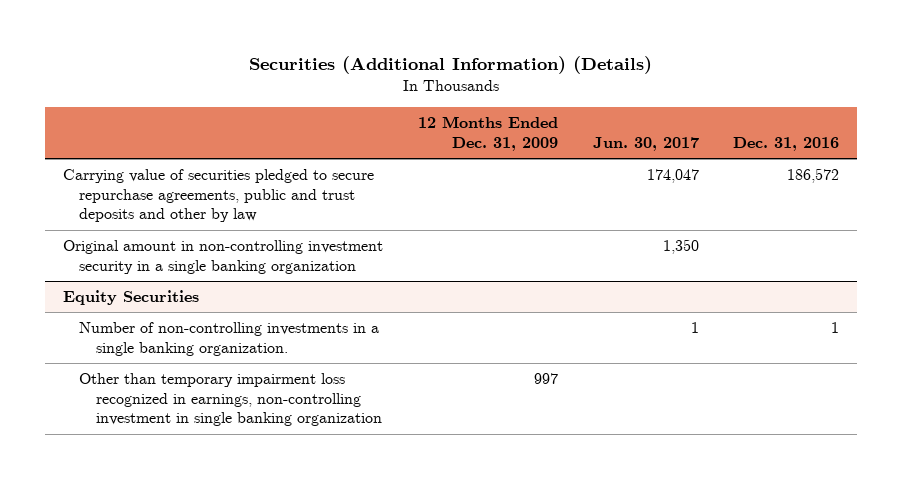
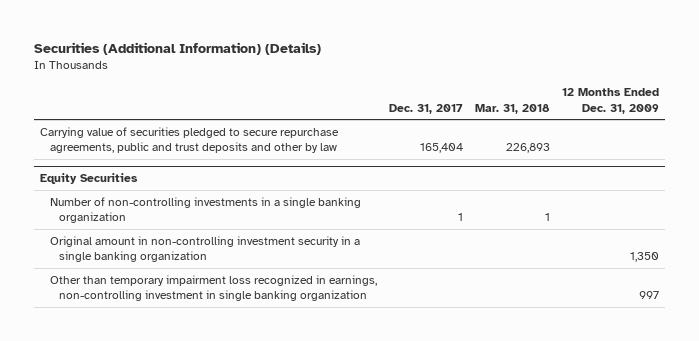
- | 12 Months Ended Dec. 31, 2009 | Jun. 30, 2017 | Dec. 31, 2016
+ | Dec. 31, 2017 | Mar. 31, 2018 | 12 Months Ended Dec. 31, 2009
- Original amount in non-controlling investment security in a single banking organization | | 1,350 |
@ Equity Securities
- Number of non-controlling investments in a single banking organization. | | 1 | 1
+ Number of non-controlling investments in a single banking organization | 1 | 1 |
+ Original amount in non-controlling investment security in a single banking organization | | | 1,350

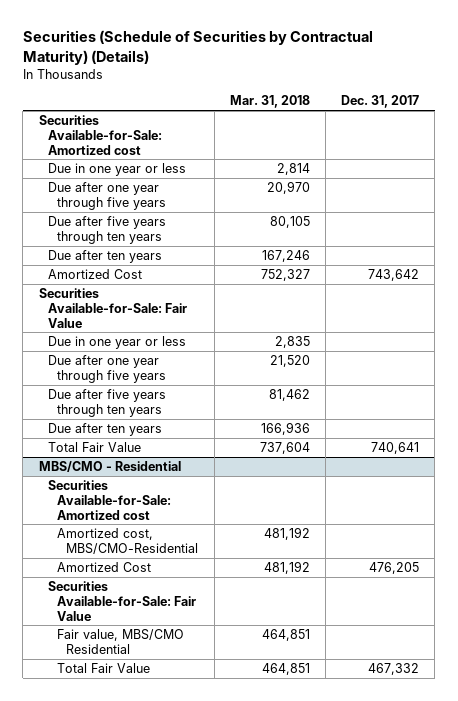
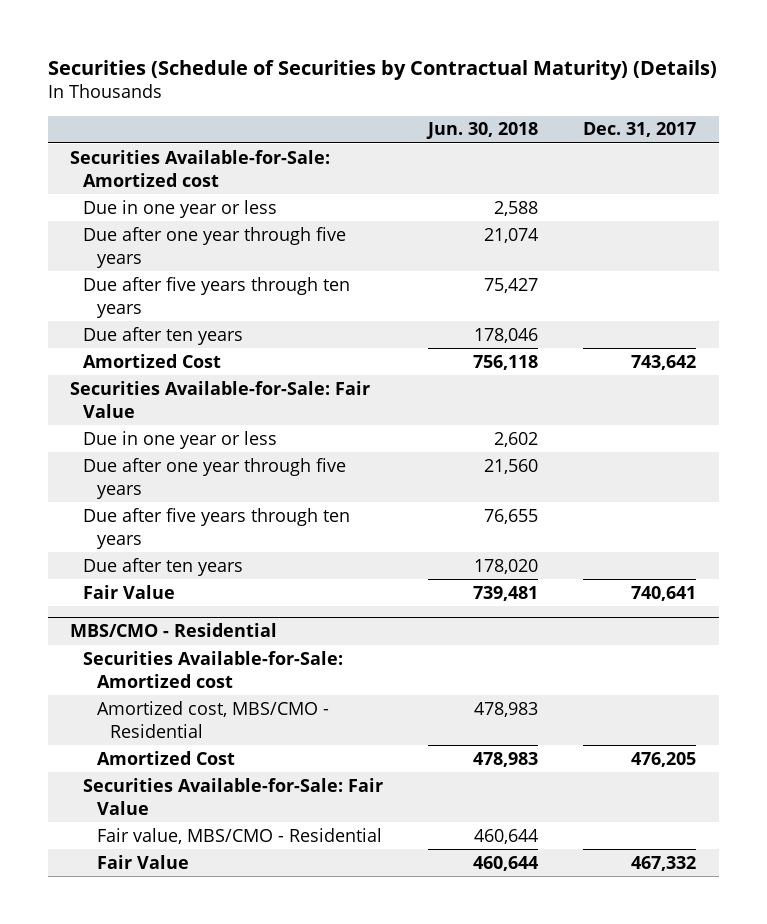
- | Mar. 31, 2018 | Dec. 31, 2017
+ | Jun. 30, 2018 | Dec. 31, 2017
- Total Fair Value | 737,604 | 740,641
+ Fair Value | 739,481 | 740,641
@ MBS/CMO - Residential
- Amortized cost, MBS/CMO-Residential | 481,192 |
+ Amortized cost, MBS/CMO - Residential | 478,983 |
- Fair value, MBS/CMO Residential | 464,851 |
- Total Fair Value | 464,851 | 467,332
+ Fair value, MBS/CMO - Residential | 460,644 |
+ Fair Value | 460,644 | 467,332

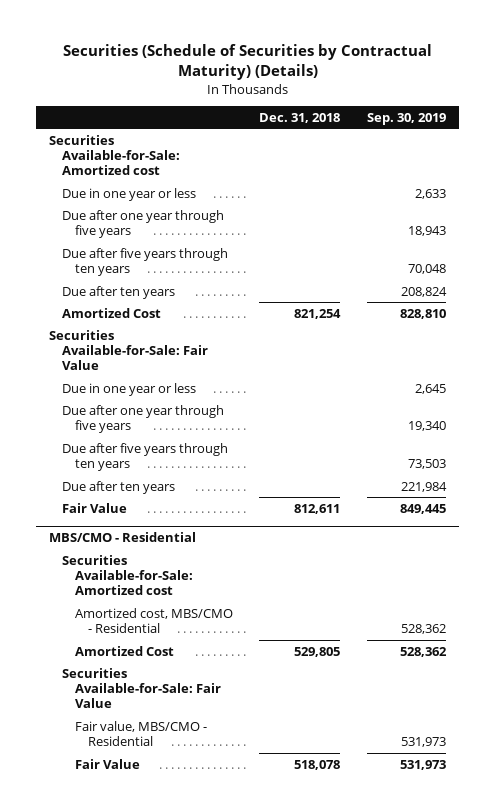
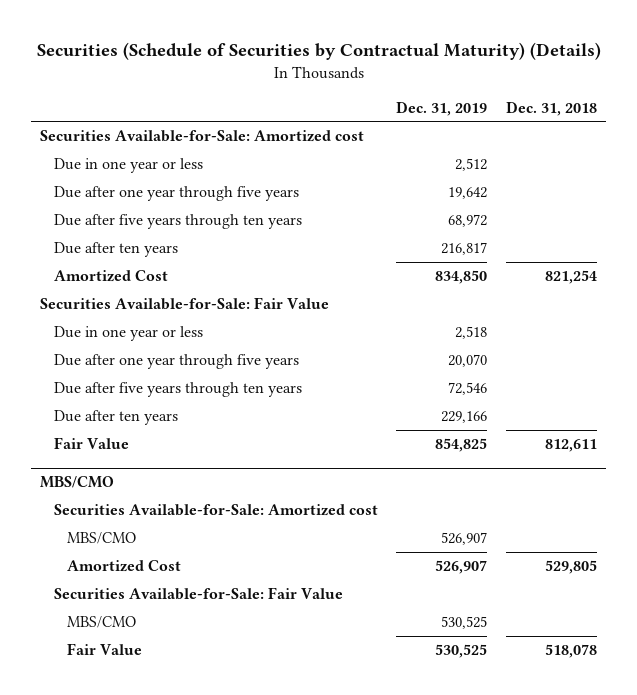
- | Dec. 31, 2018 | Sep. 30, 2019
+ | Dec. 31, 2019 | Dec. 31, 2018
- MBS/CMO - Residential
+ MBS/CMO
- Amortized cost, MBS/CMO - Residential | | 528,362
+ MBS/CMO | 526,907 |
- Fair value, MBS/CMO - Residential | | 531,973
+ MBS/CMO | 530,525 |

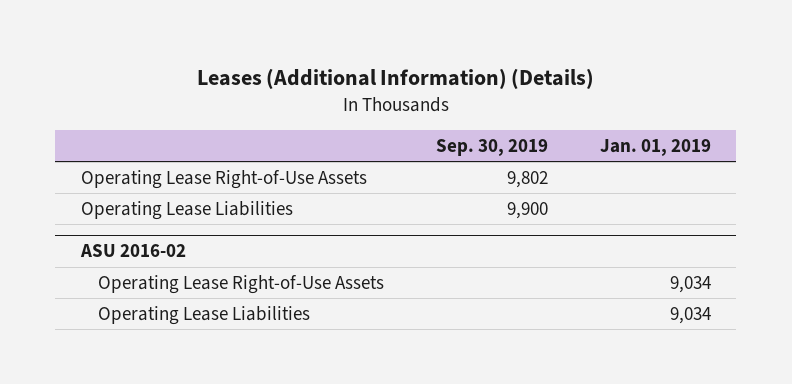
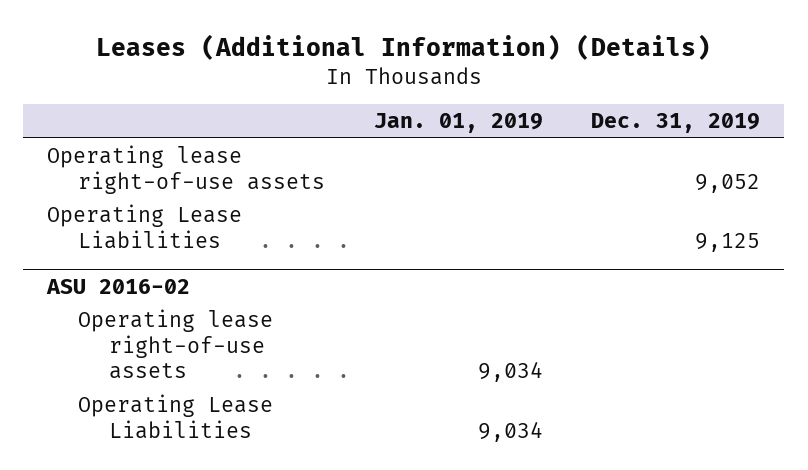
- | Sep. 30, 2019 | Jan. 01, 2019
+ | Jan. 01, 2019 | Dec. 31, 2019
- Operating Lease Right-of-Use Assets | 9,802 |
+ Operating lease right-of-use assets | | 9,052
@ ASU 2016-02
- Operating Lease Right-of-Use Assets | | 9,034
+ Operating lease right-of-use assets | 9,034 |

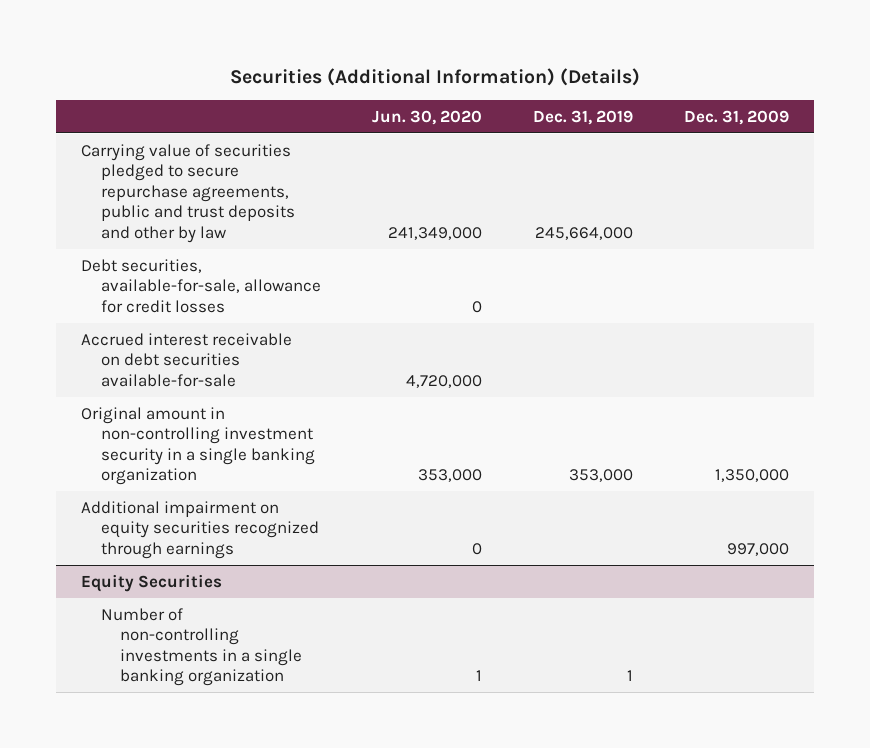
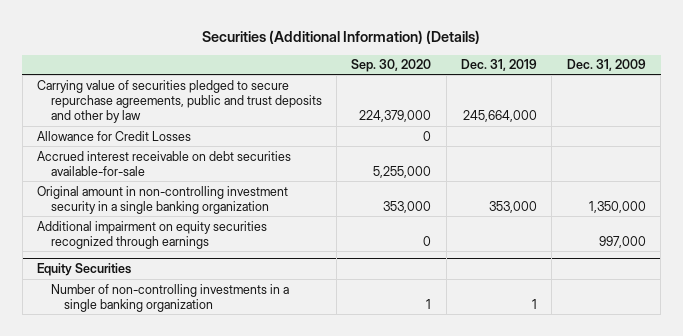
- | Jun. 30, 2020 | Dec. 31, 2019 | Dec. 31, 2009
+ | Sep. 30, 2020 | Dec. 31, 2019 | Dec. 31, 2009
- Debt securities, available-for-sale, allowance for credit losses | 0 | |
+ Allowance for Credit Losses | 0 | |

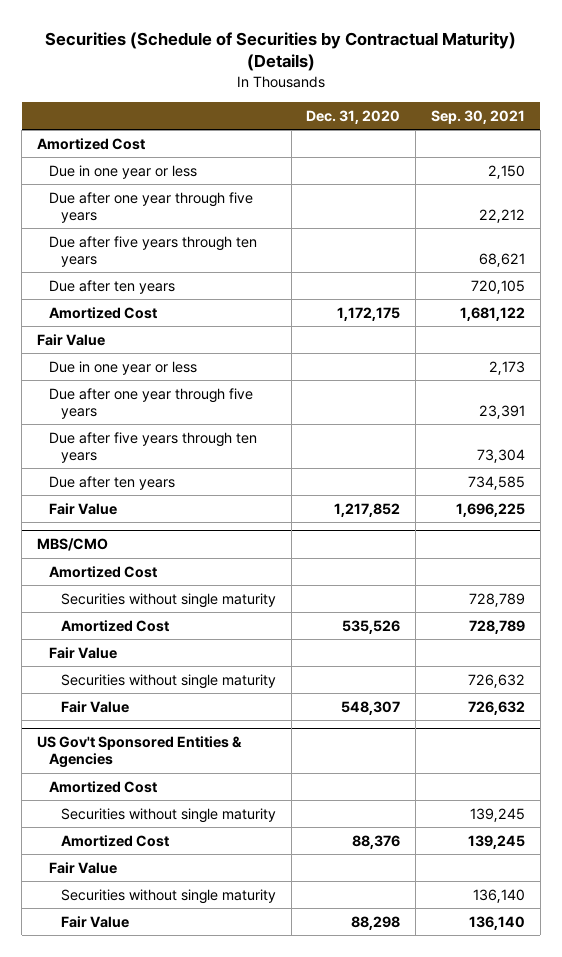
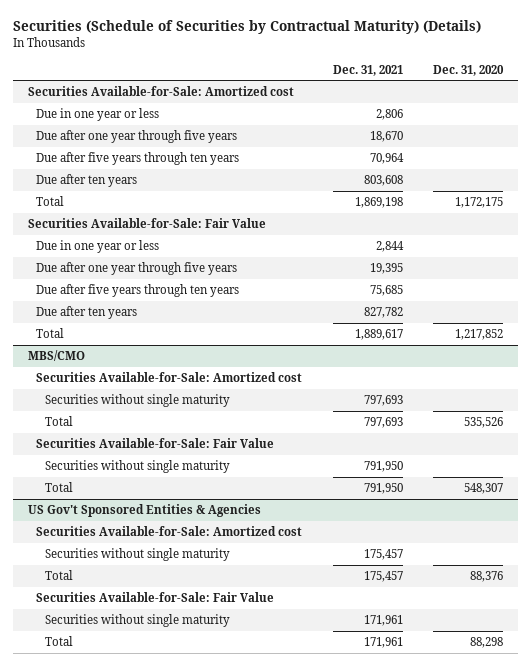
- | Dec. 31, 2020 | Sep. 30, 2021
+ | Dec. 31, 2021 | Dec. 31, 2020
- Amortized Cost
+ Securities Available-for-Sale: Amortized cost
- Amortized Cost | 1,172,175 | 1,681,122
- Fair Value
+ Total | 1,869,198 | 1,172,175
+ Securities Available-for-Sale: Fair Value
- Fair Value | 1,217,852 | 1,696,225
+ Total | 1,889,617 | 1,217,852
@ MBS/CMO
- Amortized Cost
+ Securities Available-for-Sale: Amortized cost
- Amortized Cost | 535,526 | 728,789
- Fair Value
+ Total | 797,693 | 535,526
+ Securities Available-for-Sale: Fair Value
- Fair Value | 548,307 | 726,632
+ Total | 791,950 | 548,307
@ US Gov't Sponsored Entities & Agencies
- Amortized Cost
+ Securities Available-for-Sale: Amortized cost
- Amortized Cost | 88,376 | 139,245
- Fair Value
+ Total | 175,457 | 88,376
+ Securities Available-for-Sale: Fair Value
- Fair Value | 88,298 | 136,140
+ Total | 171,961 | 88,298

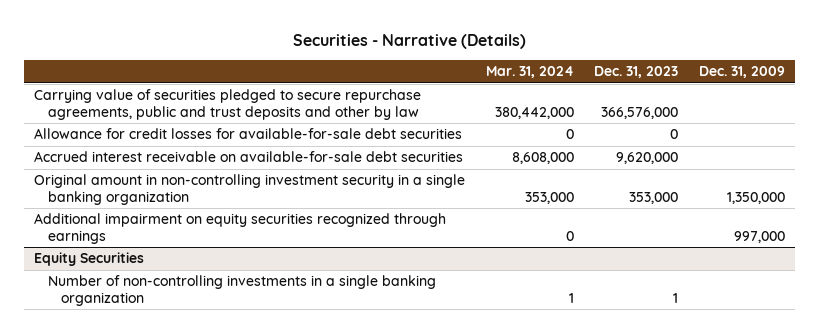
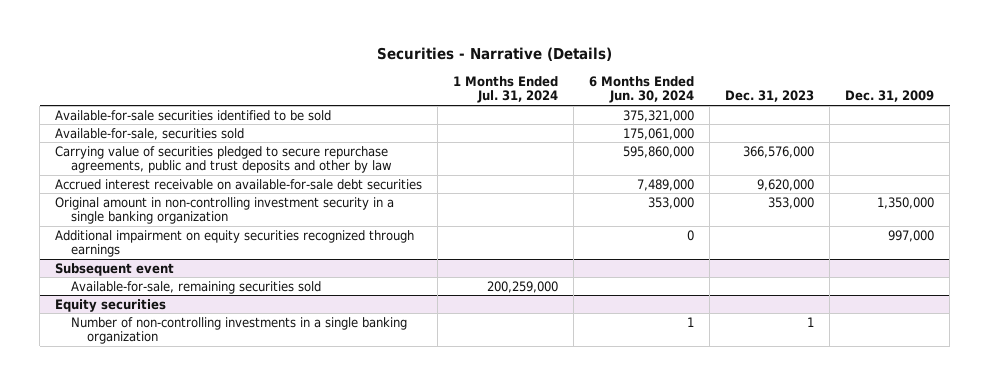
- | Mar. 31, 2024 | Dec. 31, 2023 | Dec. 31, 2009
+ | 1 Months Ended Jul. 31, 2024 | 6 Months Ended Jun. 30, 2024 | Dec. 31, 2023 | Dec. 31, 2009
+ Available-for-sale securities identified to be sold | | 375,321,000 | |
+ Available-for-sale, securities sold | | 175,061,000 | |
- Allowance for credit losses for available-for-sale debt securities | 0 | 0 |
- Equity Securities
+ Subsequent event
+ Available-for-sale, remaining securities sold | 200,259,000 | | |
+ Equity securities

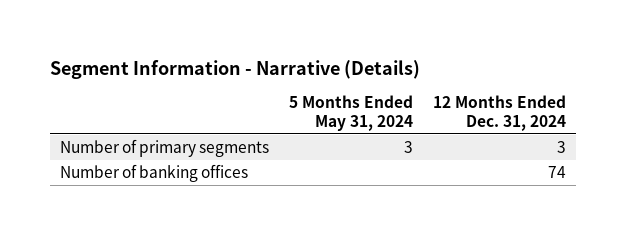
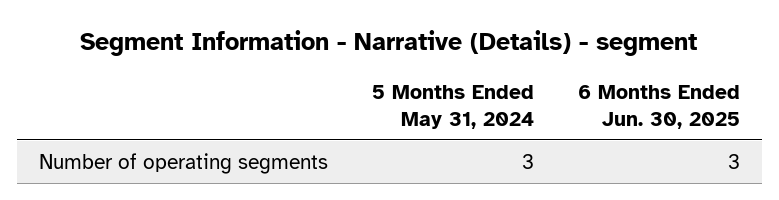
- Segment Information - Narrative (Details)
+ Segment Information - Narrative (Details) - segment
- | 5 Months Ended May 31, 2024 | 12 Months Ended Dec. 31, 2024
+ | 5 Months Ended May 31, 2024 | 6 Months Ended Jun. 30, 2025
- Number of primary segments | 3 | 3
- Number of banking offices | | 74
+ Number of operating segments | 3 | 3

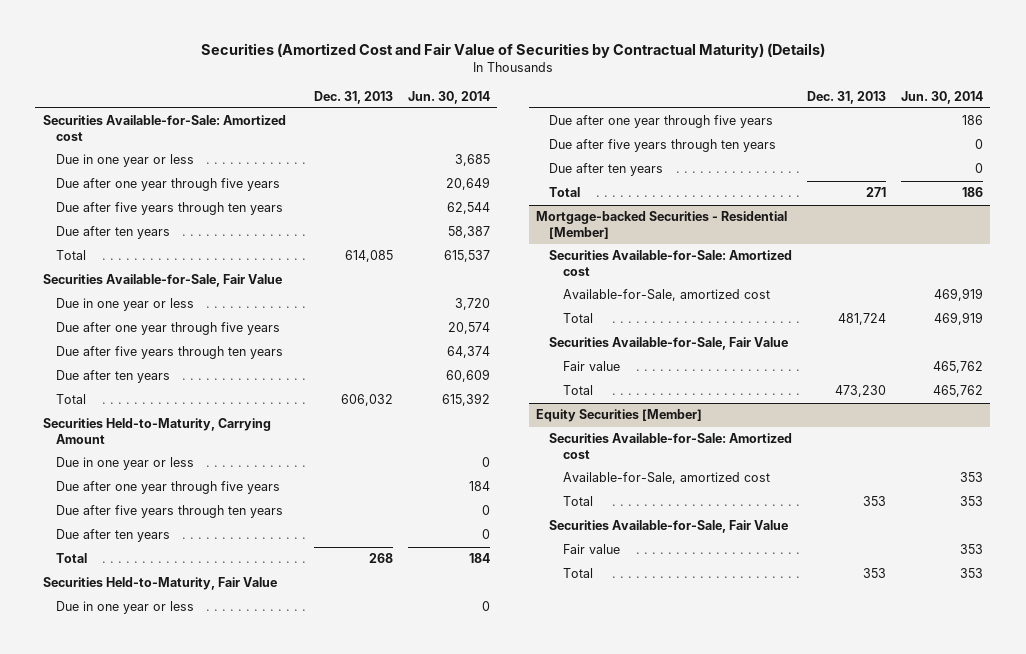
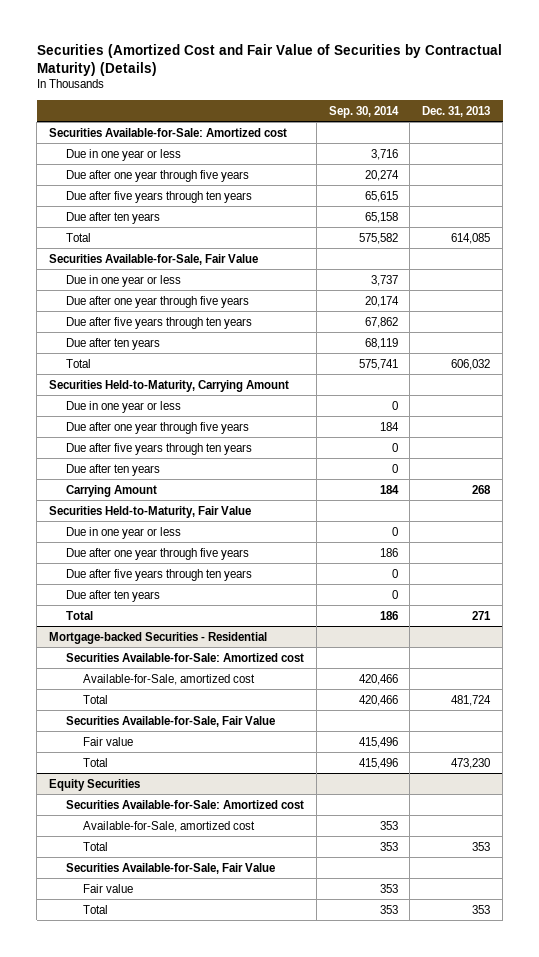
- | Dec. 31, 2013 | Jun. 30, 2014
+ | Sep. 30, 2014 | Dec. 31, 2013
- Total | 268 | 184
+ Carrying Amount | 184 | 268
- Mortgage-backed Securities - Residential [Member]
+ Mortgage-backed Securities - Residential
- Equity Securities [Member]
+ Equity Securities

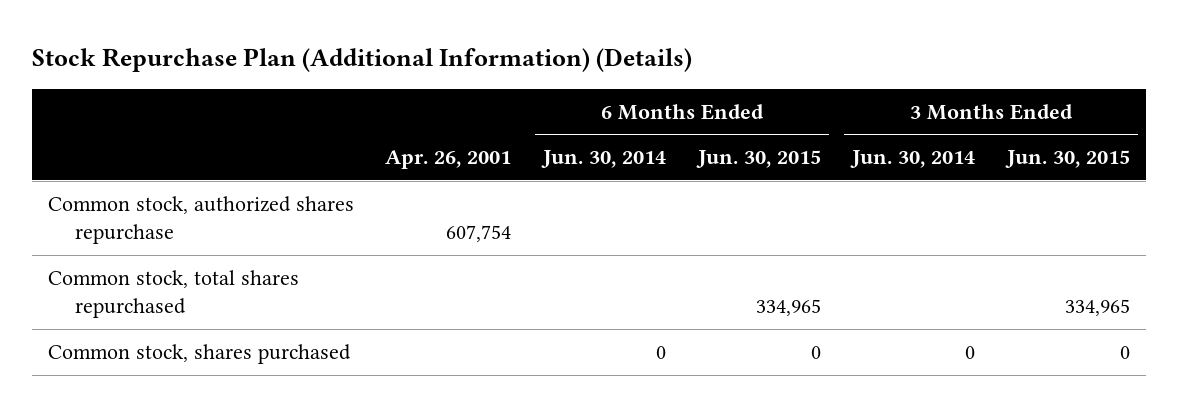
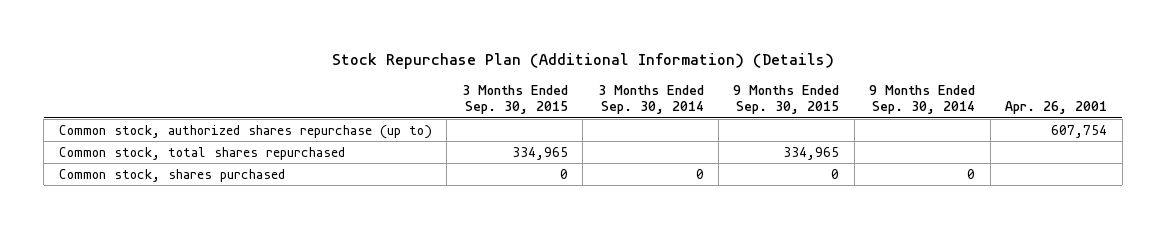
- | Apr. 26, 2001 | 6 Months Ended Jun. 30, 2014 | 6 Months Ended Jun. 30, 2015 | 3 Months Ended Jun. 30, 2014 | 3 Months Ended Jun. 30, 2015
+ | 3 Months Ended Sep. 30, 2015 | 3 Months Ended Sep. 30, 2014 | 9 Months Ended Sep. 30, 2015 | 9 Months Ended Sep. 30, 2014 | Apr. 26, 2001
- Common stock, authorized shares repurchase | 607,754 | | | |
+ Common stock, authorized shares repurchase (up to) | | | | | 607,754

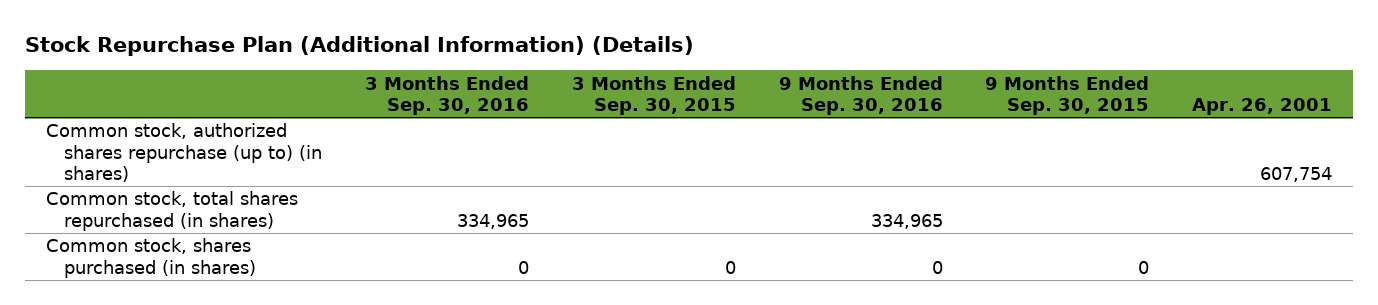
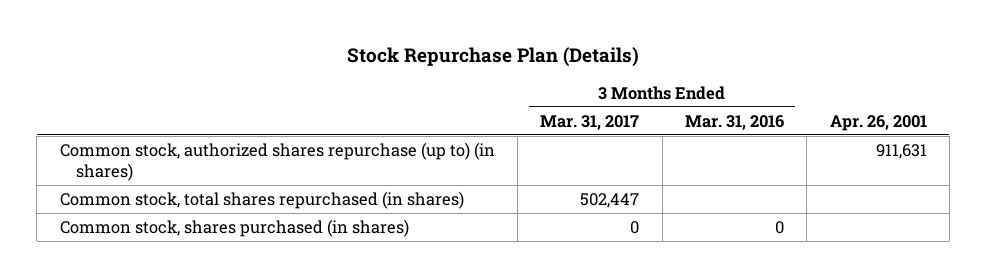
- Stock Repurchase Plan (Additional Information) (Details)
+ Stock Repurchase Plan (Details)
- | 3 Months Ended Sep. 30, 2016 | 3 Months Ended Sep. 30, 2015 | 9 Months Ended Sep. 30, 2016 | 9 Months Ended Sep. 30, 2015 | Apr. 26, 2001
+ | 3 Months Ended Mar. 31, 2017 | 3 Months Ended Mar. 31, 2016 | Apr. 26, 2001
- Common stock, authorized shares repurchase (up to) (in shares) | | | | | 607,754
+ Common stock, authorized shares repurchase (up to) (in shares) | | | 911,631

